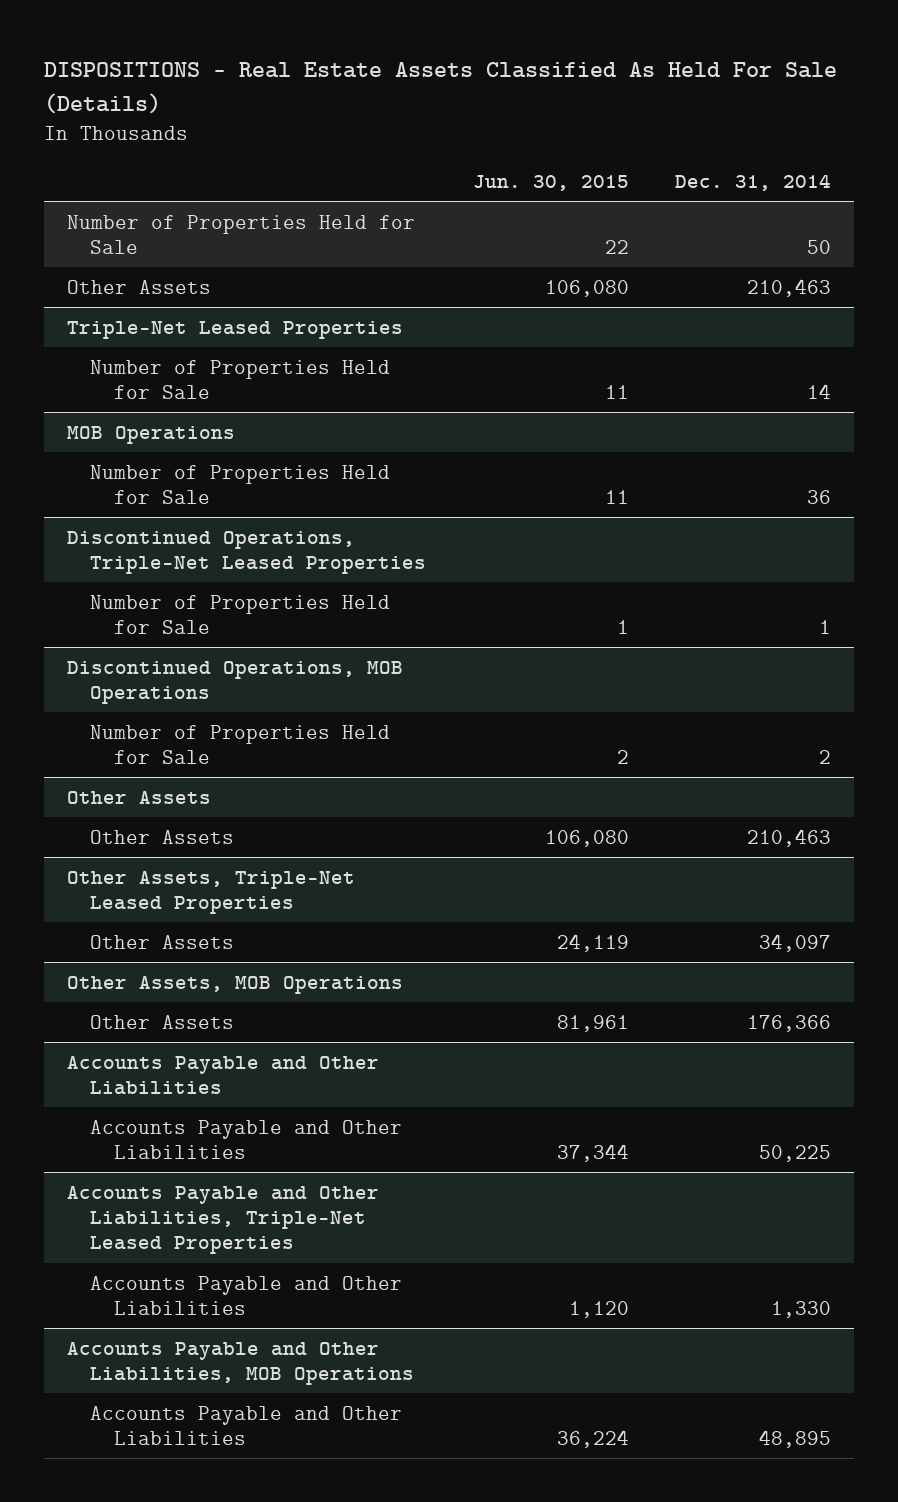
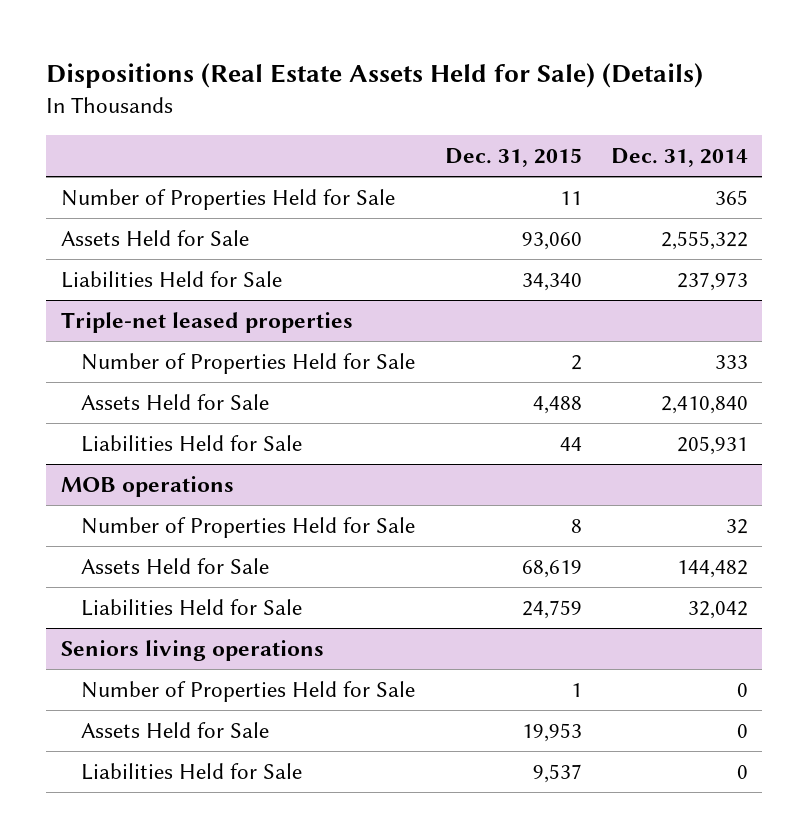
- DISPOSITIONS - Real Estate Assets Classified As Held For Sale (Details)
+ Dispositions (Real Estate Assets Held for Sale) (Details)
- | Jun. 30, 2015 | Dec. 31, 2014
+ | Dec. 31, 2015 | Dec. 31, 2014
- Number of Properties Held for Sale | 22 | 50
- Other Assets | 106,080 | 210,463
- Triple-Net Leased Properties
- Number of Properties Held for Sale | 11 | 14
- MOB Operations
- Number of Properties Held for Sale | 11 | 36
- Discontinued Operations, Triple-Net Leased Properties
- Number of Properties Held for Sale | 1 | 1
- Discontinued Operations, MOB Operations
- Number of Properties Held for Sale | 2 | 2
- Other Assets
- Other Assets | 106,080 | 210,463
- Other Assets, Triple-Net Leased Properties
- Other Assets | 24,119 | 34,097
- Other Assets, MOB Operations
- Other Assets | 81,961 | 176,366
- Accounts Payable and Other Liabilities
- Accounts Payable and Other Liabilities | 37,344 | 50,225
- Accounts Payable and Other Liabilities, Triple-Net Leased Properties
- Accounts Payable and Other Liabilities | 1,120 | 1,330
- Accounts Payable and Other Liabilities, MOB Operations
- Accounts Payable and Other Liabilities | 36,224 | 48,895
+ Number of Properties Held for Sale | 11 | 365
+ Assets Held for Sale | 93,060 | 2,555,322
+ Liabilities Held for Sale | 34,340 | 237,973
+ Triple-net leased properties
+ Number of Properties Held for Sale | 2 | 333
+ Assets Held for Sale | 4,488 | 2,410,840
+ Liabilities Held for Sale | 44 | 205,931
+ MOB operations
+ Number of Properties Held for Sale | 8 | 32
+ Assets Held for Sale | 68,619 | 144,482
+ Liabilities Held for Sale | 24,759 | 32,042
+ Seniors living operations
+ Number of Properties Held for Sale | 1 | 0
+ Assets Held for Sale | 19,953 | 0
+ Liabilities Held for Sale | 9,537 | 0

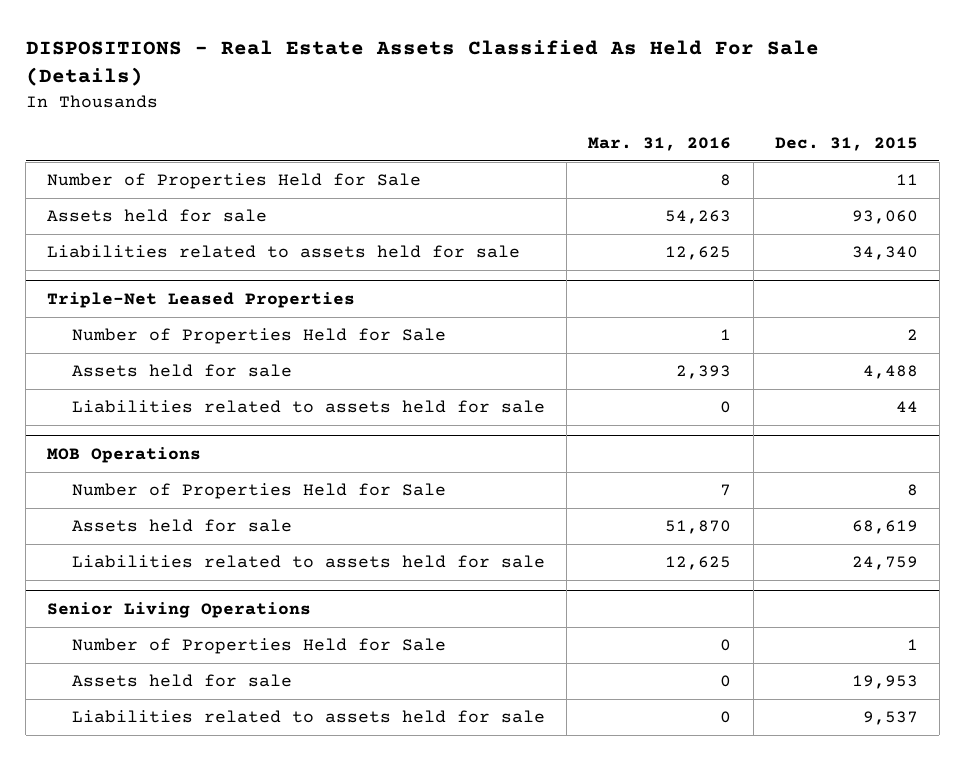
- Dispositions (Real Estate Assets Held for Sale) (Details)
+ DISPOSITIONS - Real Estate Assets Classified As Held For Sale (Details)
- | Dec. 31, 2015 | Dec. 31, 2014
+ | Mar. 31, 2016 | Dec. 31, 2015
- Assets Held for Sale | 93,060 | 2,555,322
- Liabilities Held for Sale | 34,340 | 237,973
- Triple-net leased properties
+ Assets held for sale | 54,263 | 93,060
+ Liabilities related to assets held for sale | 12,625 | 34,340
+ Triple-Net Leased Properties
- Assets Held for Sale | 4,488 | 2,410,840
- Liabilities Held for Sale | 44 | 205,931
- MOB operations
+ Assets held for sale | 2,393 | 4,488
+ Liabilities related to assets held for sale | 0 | 44
+ MOB Operations
- Assets Held for Sale | 68,619 | 144,482
- Liabilities Held for Sale | 24,759 | 32,042
- Seniors living operations
+ Assets held for sale | 51,870 | 68,619
+ Liabilities related to assets held for sale | 12,625 | 24,759
+ Senior Living Operations
- Assets Held for Sale | 19,953 | 0
- Liabilities Held for Sale | 9,537 | 0
+ Assets held for sale | 0 | 19,953
+ Liabilities related to assets held for sale | 0 | 9,537

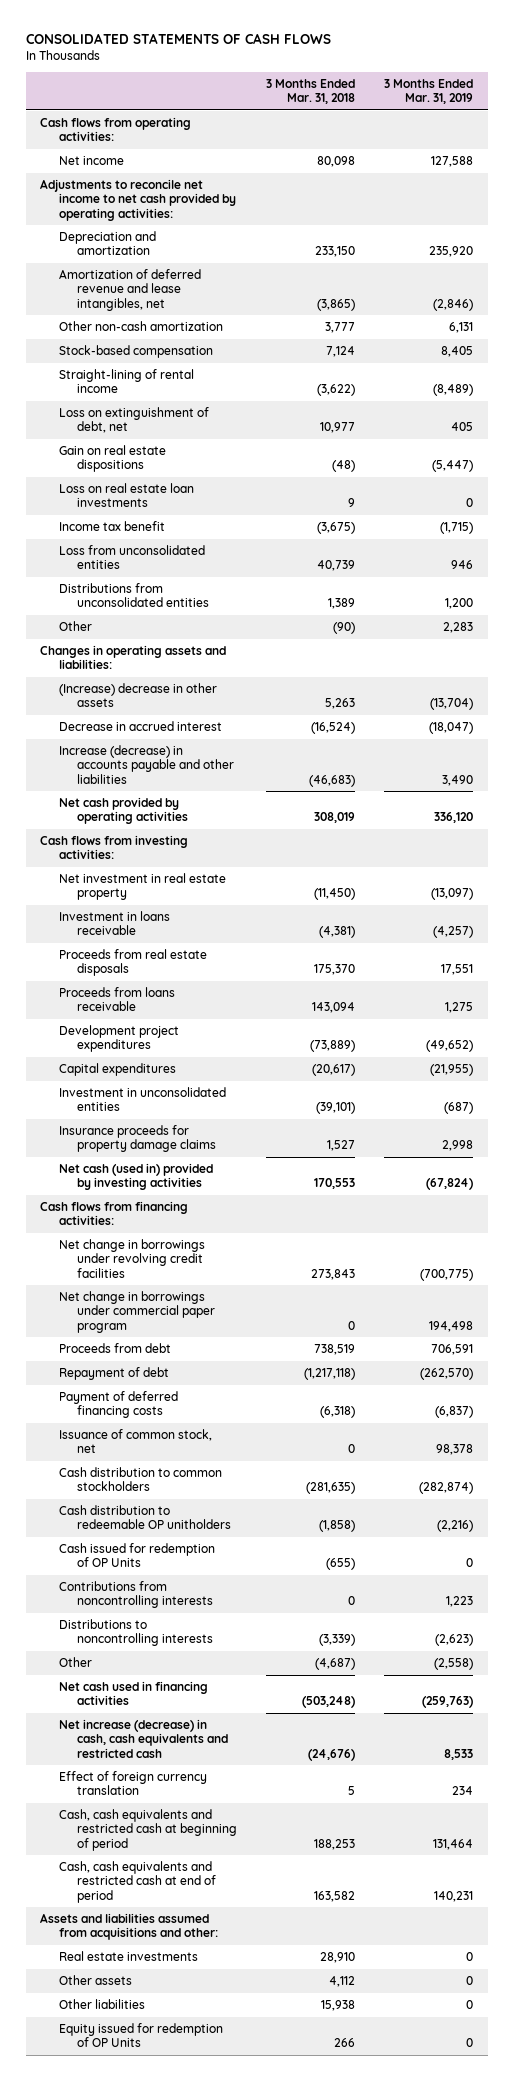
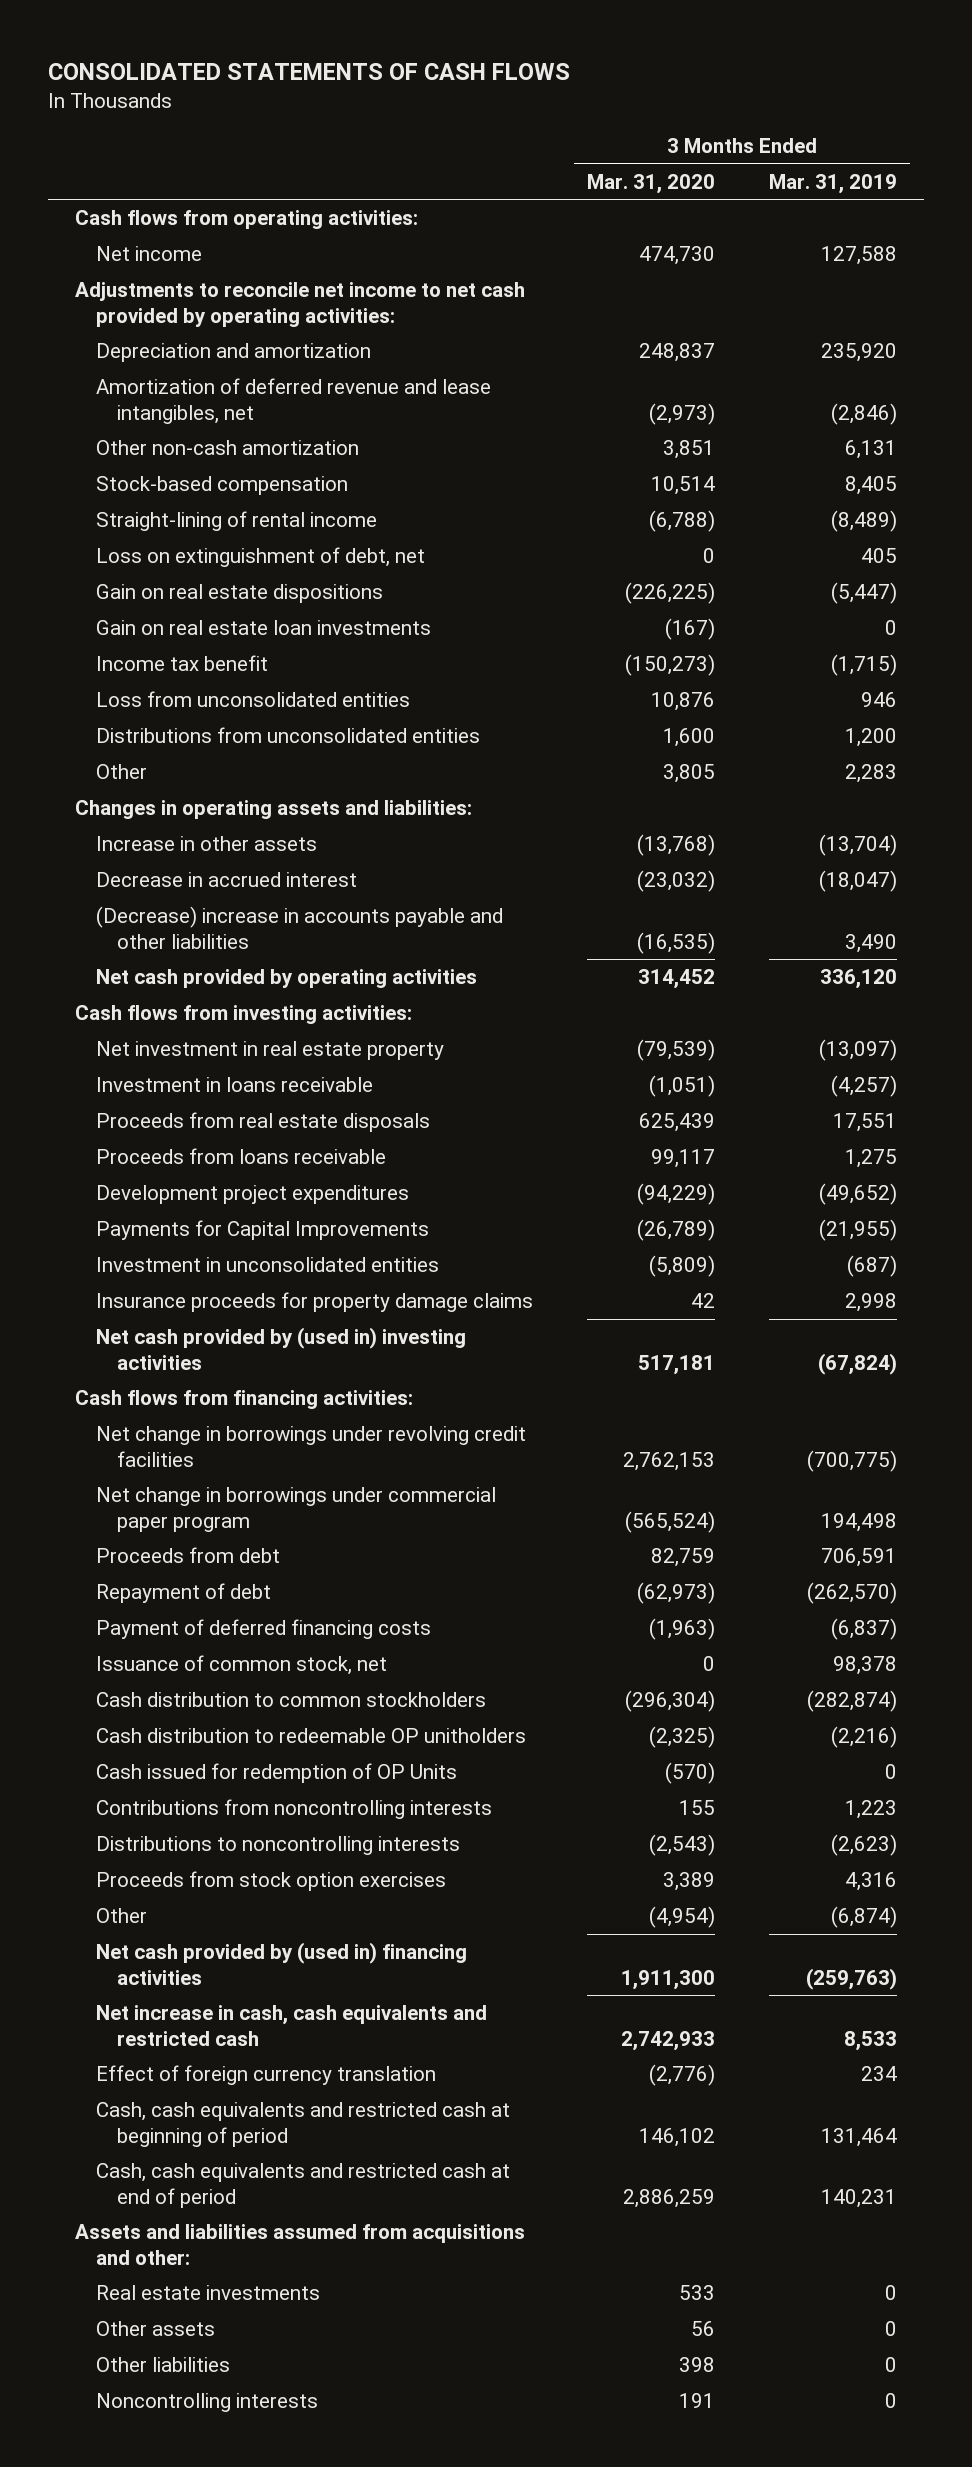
- | 3 Months Ended Mar. 31, 2018 | 3 Months Ended Mar. 31, 2019
+ | 3 Months Ended Mar. 31, 2020 | 3 Months Ended Mar. 31, 2019
- Loss on real estate loan investments | 9 | 0
+ Gain on real estate loan investments | (167) | 0
- (Increase) decrease in other assets | 5,263 | (13,704)
+ Increase in other assets | (13,768) | (13,704)
- Increase (decrease) in accounts payable and other liabilities | (46,683) | 3,490
+ (Decrease) increase in accounts payable and other liabilities | (16,535) | 3,490
- Capital expenditures | (20,617) | (21,955)
+ Payments for Capital Improvements | (26,789) | (21,955)
- Net cash (used in) provided by investing activities | 170,553 | (67,824)
+ Net cash provided by (used in) investing activities | 517,181 | (67,824)
- Other | (4,687) | (2,558)
- Net cash used in financing activities | (503,248) | (259,763)
- Net increase (decrease) in cash, cash equivalents and restricted cash | (24,676) | 8,533
+ Proceeds from stock option exercises | 3,389 | 4,316
+ Other | (4,954) | (6,874)
+ Net cash provided by (used in) financing activities | 1,911,300 | (259,763)
+ Net increase in cash, cash equivalents and restricted cash | 2,742,933 | 8,533
- Equity issued for redemption of OP Units | 266 | 0
+ Noncontrolling interests | 191 | 0

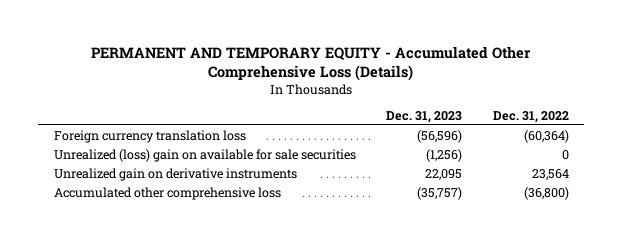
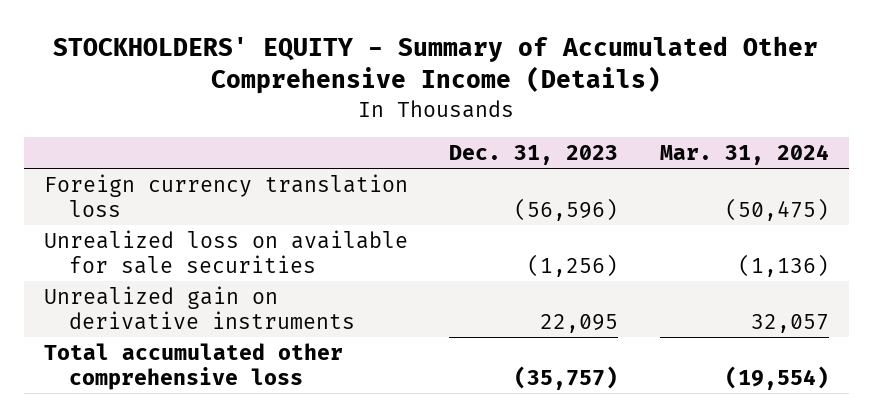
- PERMANENT AND TEMPORARY EQUITY - Accumulated Other Comprehensive Loss (Details)
+ STOCKHOLDERS' EQUITY - Summary of Accumulated Other Comprehensive Income (Details)
- | Dec. 31, 2023 | Dec. 31, 2022
+ | Dec. 31, 2023 | Mar. 31, 2024
- Unrealized (loss) gain on available for sale securities | (1,256) | 0
+ Unrealized loss on available for sale securities | (1,256) | (1,136)
- Accumulated other comprehensive loss | (35,757) | (36,800)
+ Total accumulated other comprehensive loss | (35,757) | (19,554)

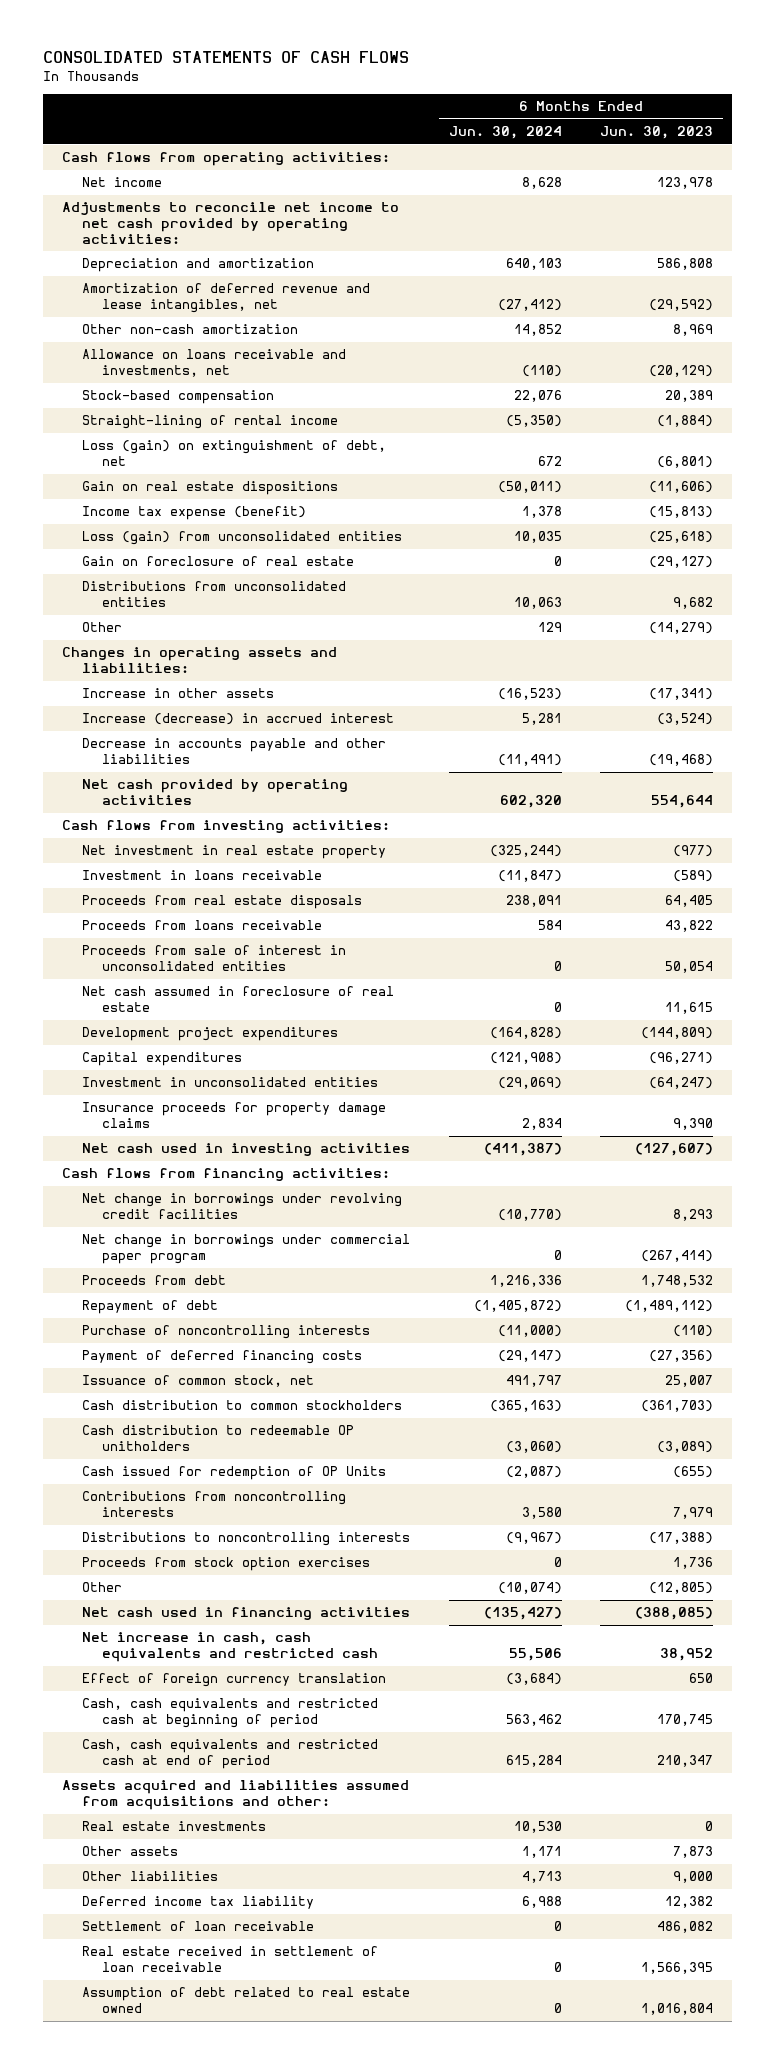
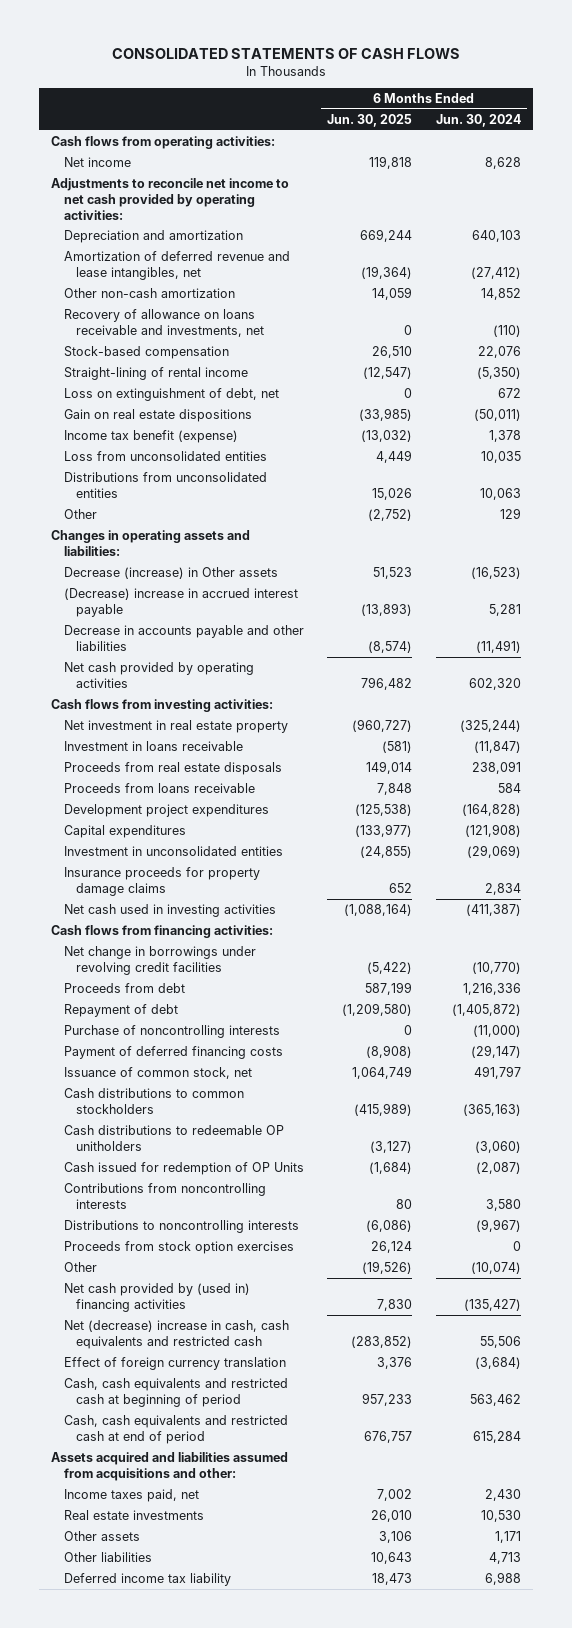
- | 6 Months Ended Jun. 30, 2024 | 6 Months Ended Jun. 30, 2023
+ | 6 Months Ended Jun. 30, 2025 | 6 Months Ended Jun. 30, 2024
- Allowance on loans receivable and investments, net | (110) | (20,129)
+ Recovery of allowance on loans receivable and investments, net | 0 | (110)
- Loss (gain) on extinguishment of debt, net | 672 | (6,801)
+ Loss on extinguishment of debt, net | 0 | 672
- Income tax expense (benefit) | 1,378 | (15,813)
- Loss (gain) from unconsolidated entities | 10,035 | (25,618)
- Gain on foreclosure of real estate | 0 | (29,127)
+ Income tax benefit (expense) | (13,032) | 1,378
+ Loss from unconsolidated entities | 4,449 | 10,035
- Increase in other assets | (16,523) | (17,341)
- Increase (decrease) in accrued interest | 5,281 | (3,524)
+ Decrease (increase) in Other assets | 51,523 | (16,523)
+ (Decrease) increase in accrued interest payable | (13,893) | 5,281
- Proceeds from sale of interest in unconsolidated entities | 0 | 50,054
- Net cash assumed in foreclosure of real estate | 0 | 11,615
- Net change in borrowings under commercial paper program | 0 | (267,414)
- Cash distribution to common stockholders | (365,163) | (361,703)
- Cash distribution to redeemable OP unitholders | (3,060) | (3,089)
+ Cash distributions to common stockholders | (415,989) | (365,163)
+ Cash distributions to redeemable OP unitholders | (3,127) | (3,060)
- Net cash used in financing activities | (135,427) | (388,085)
- Net increase in cash, cash equivalents and restricted cash | 55,506 | 38,952
+ Net cash provided by (used in) financing activities | 7,830 | (135,427)
+ Net (decrease) increase in cash, cash equivalents and restricted cash | (283,852) | 55,506
+ Income taxes paid, net | 7,002 | 2,430
- Settlement of loan receivable | 0 | 486,082
- Real estate received in settlement of loan receivable | 0 | 1,566,395
- Assumption of debt related to real estate owned | 0 | 1,016,804

